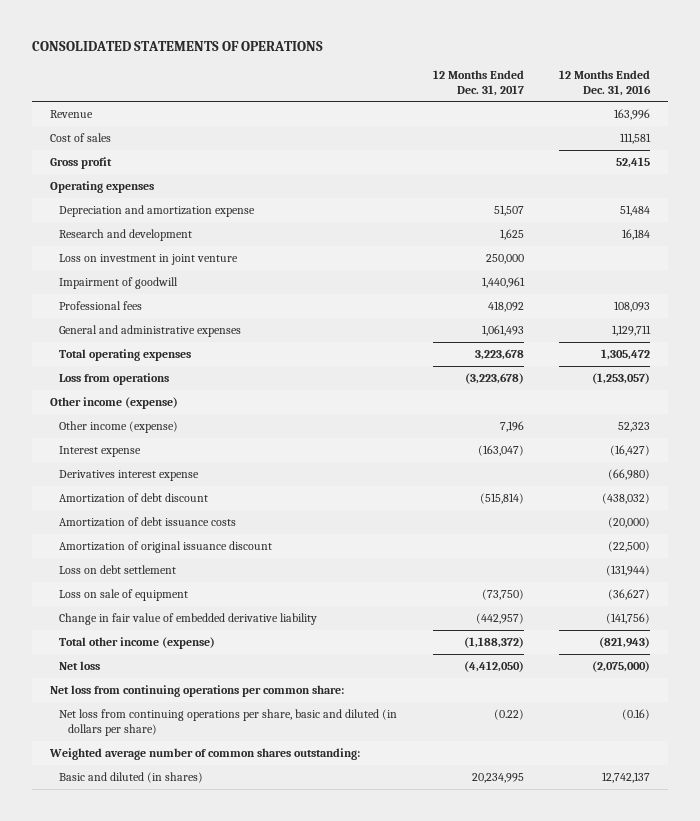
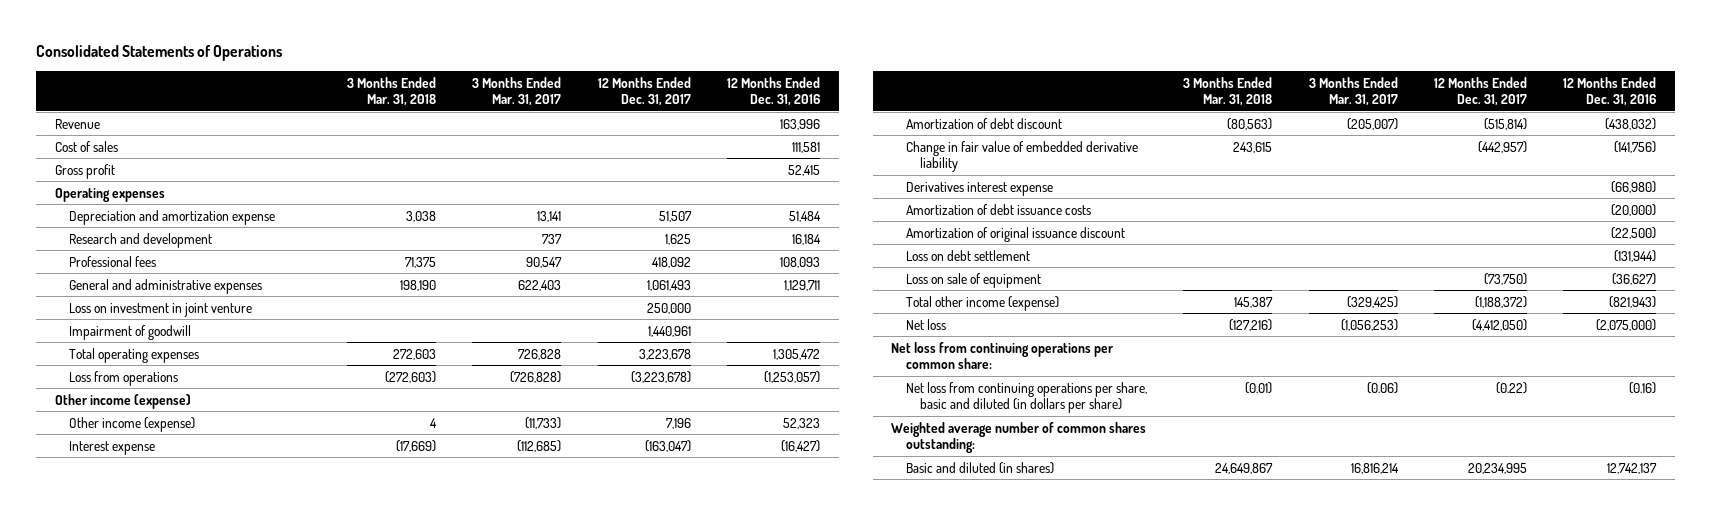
- CONSOLIDATED STATEMENTS OF OPERATIONS
+ Consolidated Statements of Operations
- | 12 Months Ended Dec. 31, 2017 | 12 Months Ended Dec. 31, 2016
+ | 3 Months Ended Mar. 31, 2018 | 3 Months Ended Mar. 31, 2017 | 12 Months Ended Dec. 31, 2017 | 12 Months Ended Dec. 31, 2016
moved down: Loss on investment in joint venture | | | 250,000 |
moved down: Impairment of goodwill | | | 1,440,961 |
moved up: Change in fair value of embedded derivative liability | 243,615 | | (442,957) | (141,756)
moved down: Derivatives interest expense | | | | (66,980)

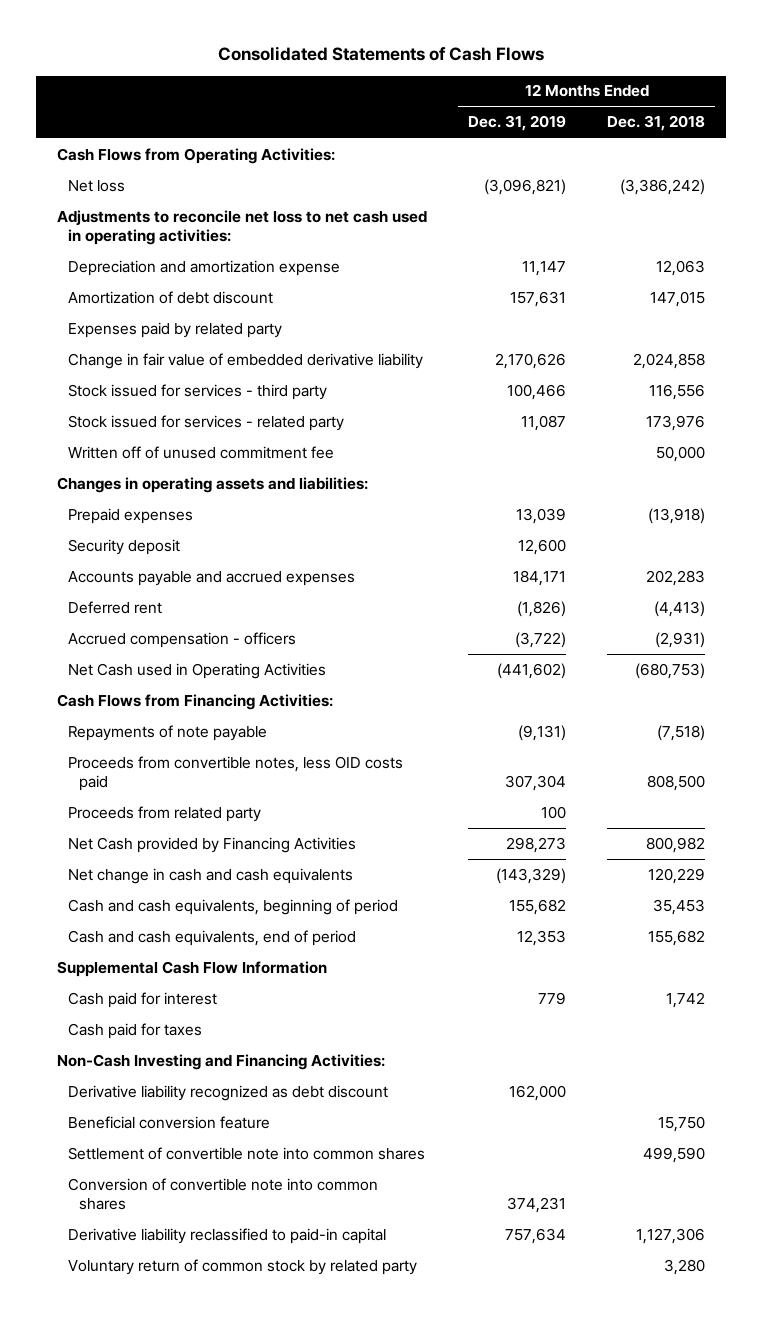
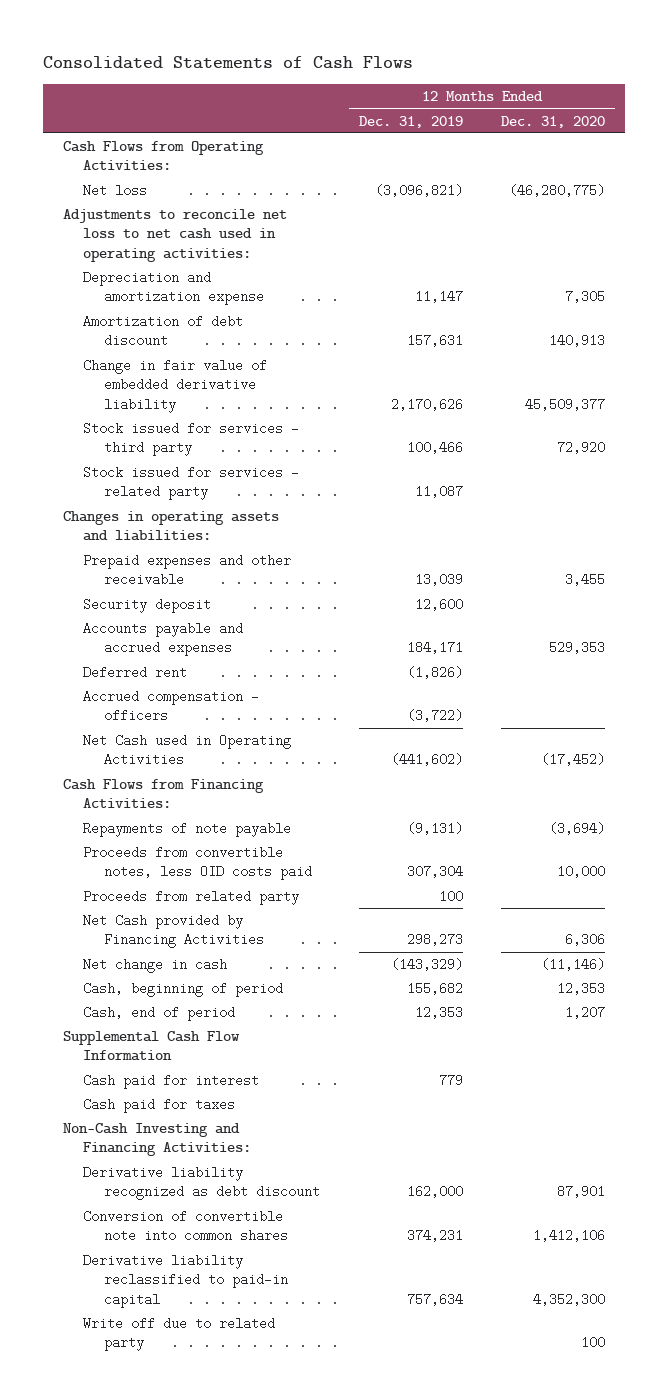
- | 12 Months Ended Dec. 31, 2019 | 12 Months Ended Dec. 31, 2018
+ | 12 Months Ended Dec. 31, 2019 | 12 Months Ended Dec. 31, 2020
- Expenses paid by related party
- Written off of unused commitment fee | | 50,000
- Prepaid expenses | 13,039 | (13,918)
+ Prepaid expenses and other receivable | 13,039 | 3,455
- Net change in cash and cash equivalents | (143,329) | 120,229
- Cash and cash equivalents, beginning of period | 155,682 | 35,453
- Cash and cash equivalents, end of period | 12,353 | 155,682
+ Net change in cash | (143,329) | (11,146)
+ Cash, beginning of period | 155,682 | 12,353
+ Cash, end of period | 12,353 | 1,207
- Beneficial conversion feature | | 15,750
- Settlement of convertible note into common shares | | 499,590
- Voluntary return of common stock by related party | | 3,280
+ Write off due to related party | | 100

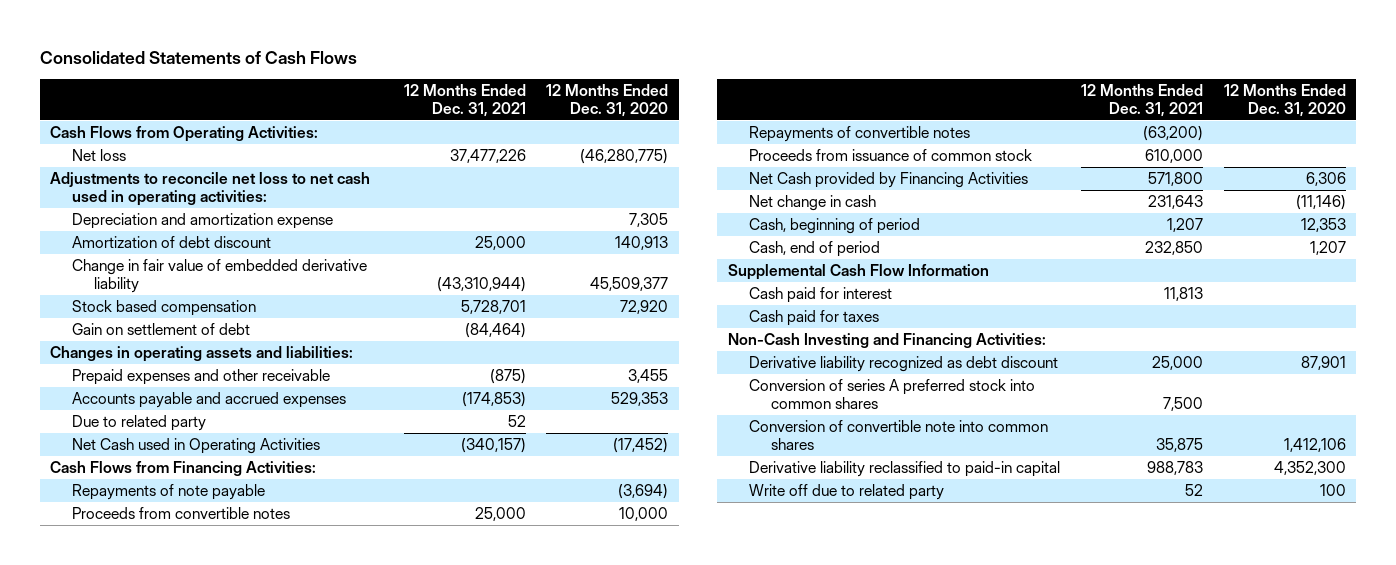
- | 12 Months Ended Dec. 31, 2019 | 12 Months Ended Dec. 31, 2020
+ | 12 Months Ended Dec. 31, 2021 | 12 Months Ended Dec. 31, 2020
- Stock issued for services - third party | 100,466 | 72,920
- Stock issued for services - related party | 11,087 |
+ Stock based compensation | 5,728,701 | 72,920
+ Gain on settlement of debt | (84,464) |
- Security deposit | 12,600 |
- Deferred rent | (1,826) |
- Accrued compensation - officers | (3,722) |
+ Due to related party | 52 |
- Proceeds from convertible notes, less OID costs paid | 307,304 | 10,000
- Proceeds from related party | 100 |
+ Proceeds from convertible notes | 25,000 | 10,000
+ Repayments of convertible notes | (63,200) |
+ Proceeds from issuance of common stock | 610,000 |
+ Conversion of series A preferred stock into common shares | 7,500 |

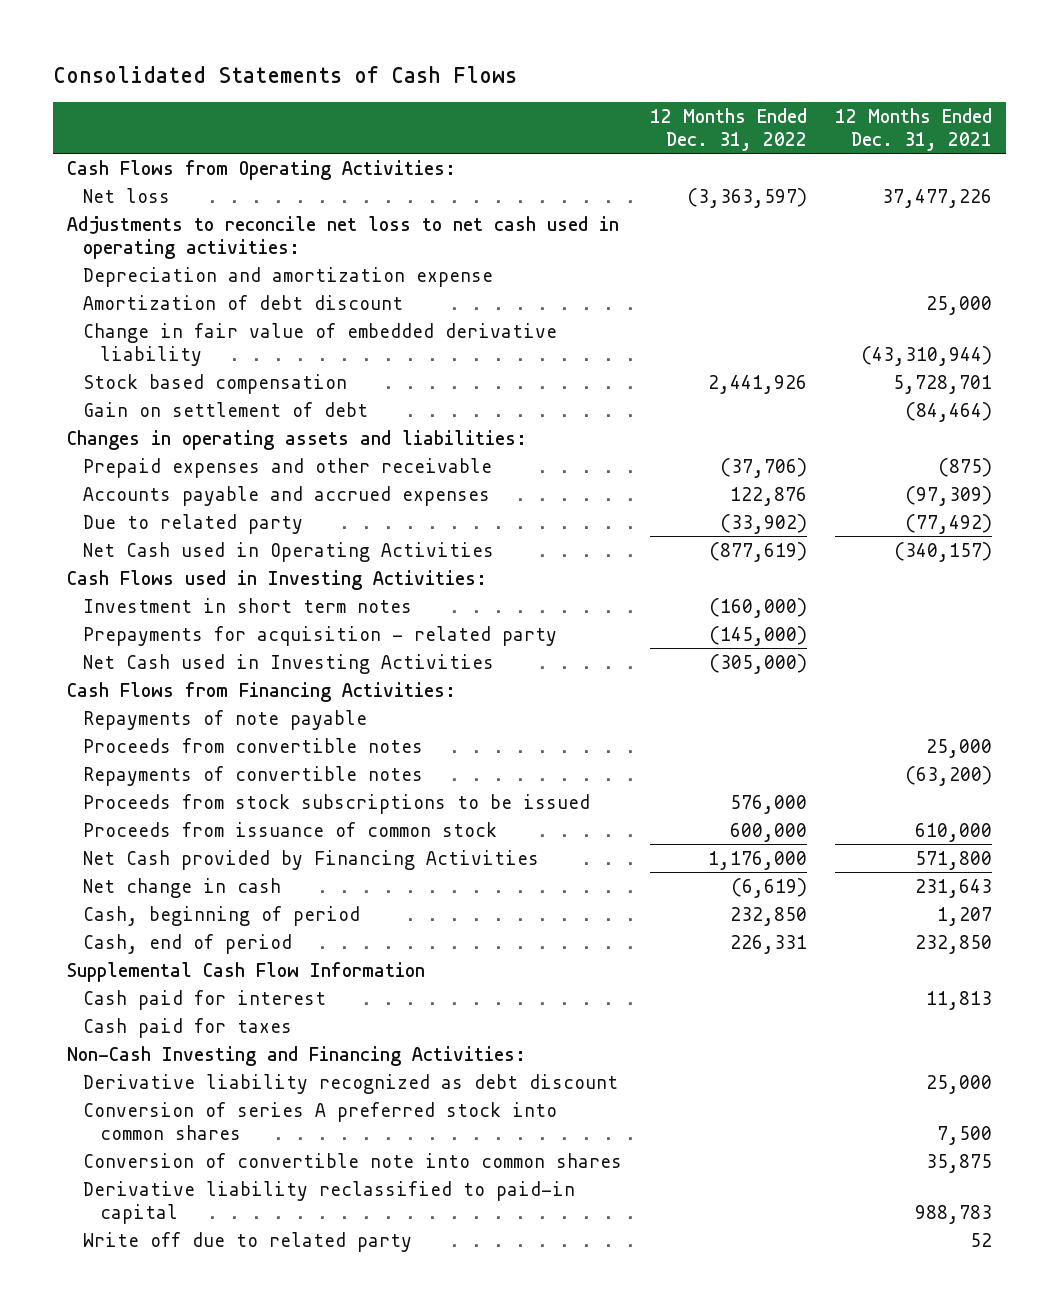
- | 12 Months Ended Dec. 31, 2021 | 12 Months Ended Dec. 31, 2020
+ | 12 Months Ended Dec. 31, 2022 | 12 Months Ended Dec. 31, 2021
- Accounts payable and accrued expenses | (174,853) | 529,353
- Due to related party | 52 |
+ Accounts payable and accrued expenses | 122,876 | (97,309)
+ Due to related party | (33,902) | (77,492)
+ Cash Flows used in Investing Activities:
+ Investment in short term notes | (160,000) |
+ Prepayments for acquisition - related party | (145,000) |
+ Net Cash used in Investing Activities | (305,000) |
+ Proceeds from stock subscriptions to be issued | 576,000 |

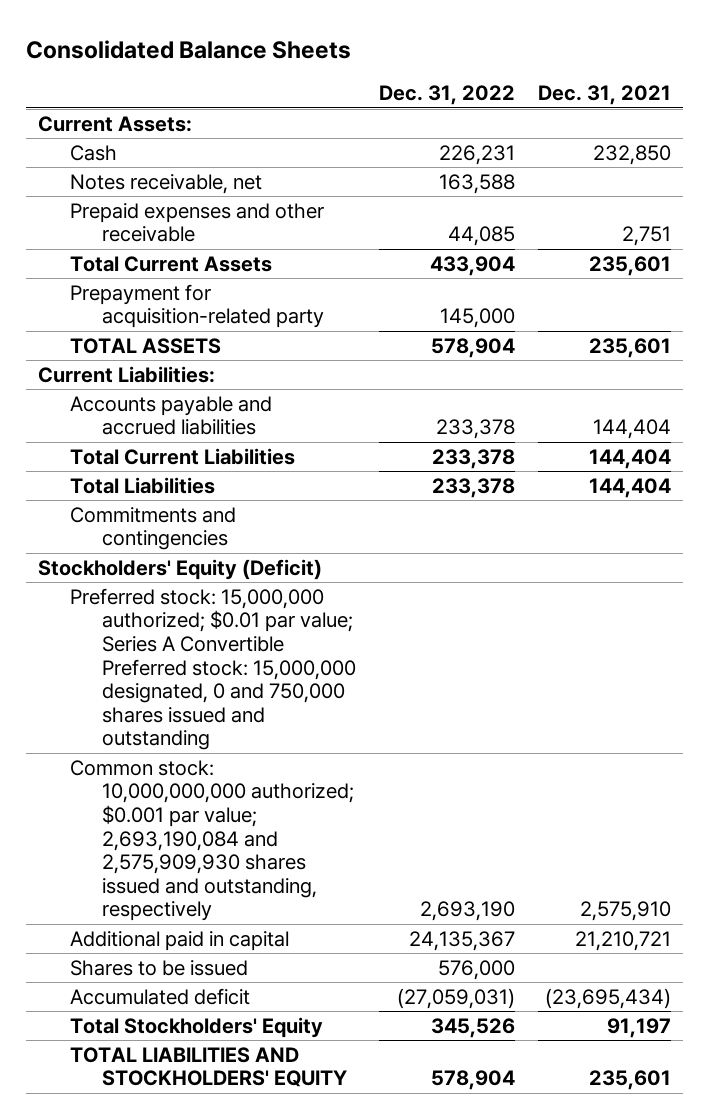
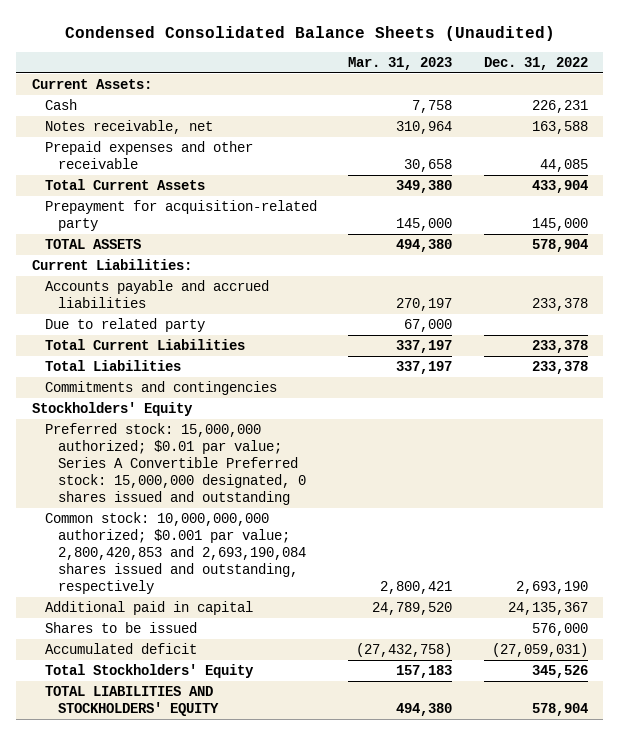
- Consolidated Balance Sheets
+ Condensed Consolidated Balance Sheets (Unaudited)
- | Dec. 31, 2022 | Dec. 31, 2021
+ | Mar. 31, 2023 | Dec. 31, 2022
+ Due to related party | 67,000 |
- Stockholders' Equity (Deficit)
- Preferred stock: 15,000,000 authorized; $0.01 par value; Series A Convertible Preferred stock: 15,000,000 designated, 0 and 750,000 shares issued and outstanding
- Common stock: 10,000,000,000 authorized; $0.001 par value; 2,693,190,084 and 2,575,909,930 shares issued and outstanding, respectively | 2,693,190 | 2,575,910
+ Stockholders' Equity
+ Preferred stock: 15,000,000 authorized; $0.01 par value; Series A Convertible Preferred stock: 15,000,000 designated, 0 shares issued and outstanding
+ Common stock: 10,000,000,000 authorized; $0.001 par value; 2,800,420,853 and 2,693,190,084 shares issued and outstanding, respectively | 2,800,421 | 2,693,190

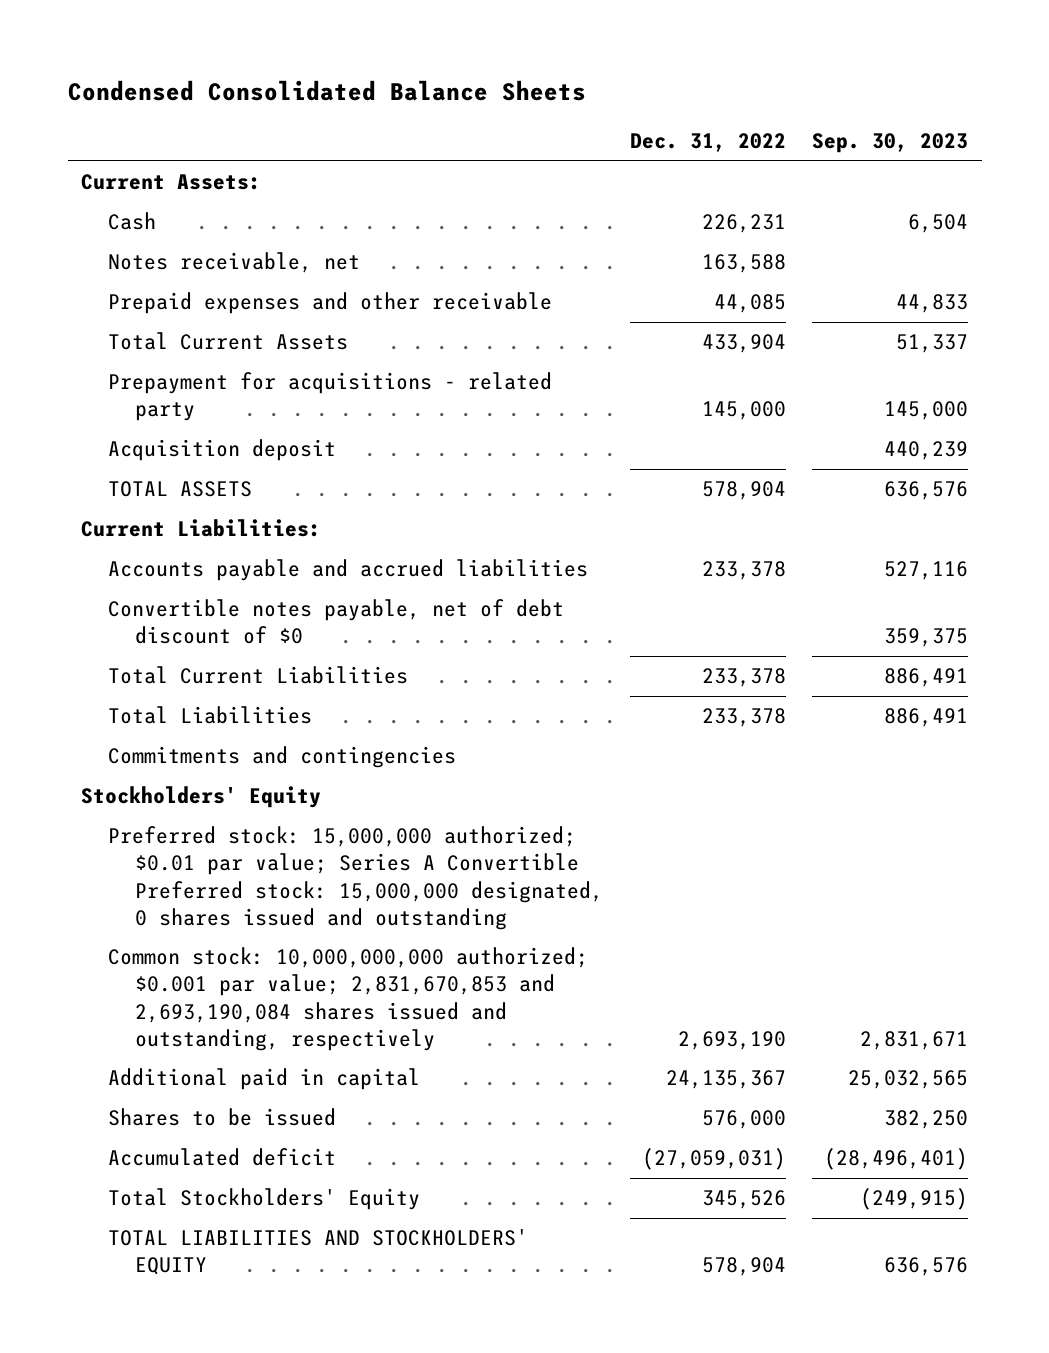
- Condensed Consolidated Balance Sheets (Unaudited)
+ Condensed Consolidated Balance Sheets
- | Mar. 31, 2023 | Dec. 31, 2022
+ | Dec. 31, 2022 | Sep. 30, 2023
- Prepayment for acquisition-related party | 145,000 | 145,000
+ Prepayment for acquisitions - related party | 145,000 | 145,000
+ Acquisition deposit | | 440,239
- Due to related party | 67,000 |
+ Convertible notes payable, net of debt discount of $0 | | 359,375
- Common stock: 10,000,000,000 authorized; $0.001 par value; 2,800,420,853 and 2,693,190,084 shares issued and outstanding, respectively | 2,800,421 | 2,693,190
+ Common stock: 10,000,000,000 authorized; $0.001 par value; 2,831,670,853 and 2,693,190,084 shares issued and outstanding, respectively | 2,693,190 | 2,831,671

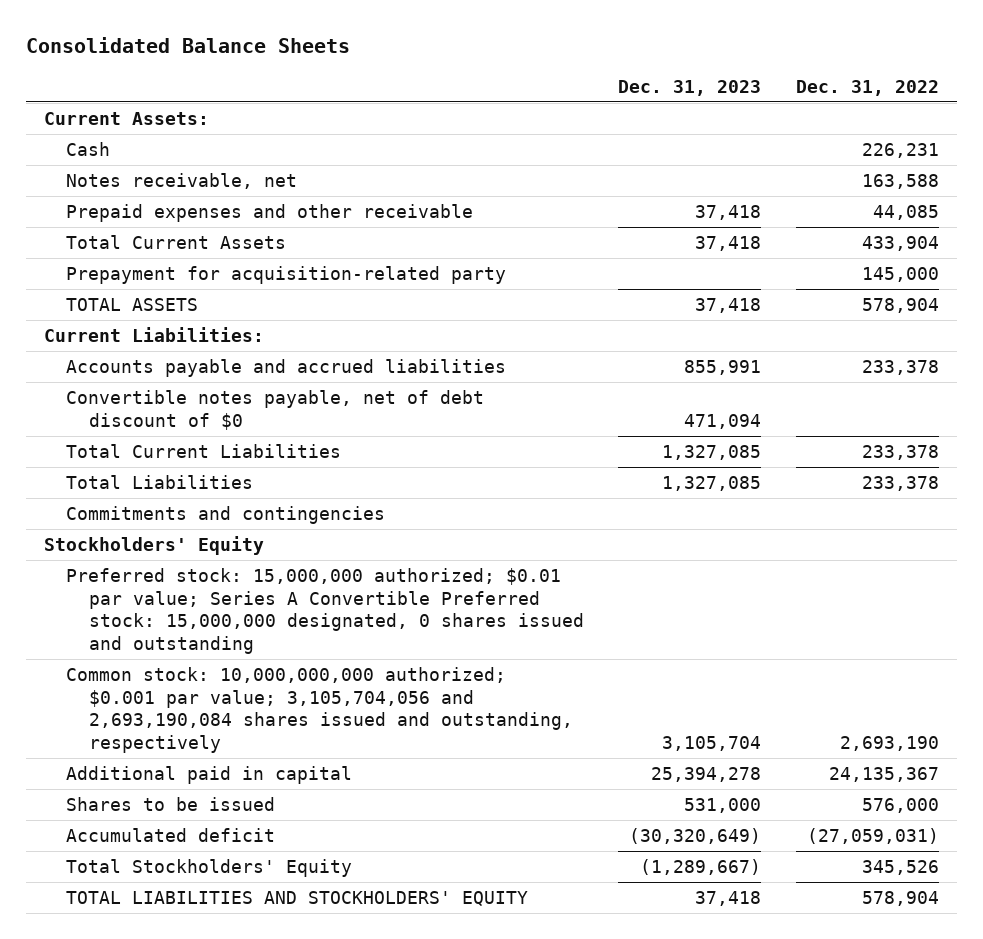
- Condensed Consolidated Balance Sheets
+ Consolidated Balance Sheets
- | Dec. 31, 2022 | Sep. 30, 2023
+ | Dec. 31, 2023 | Dec. 31, 2022
- Prepayment for acquisitions - related party | 145,000 | 145,000
- Acquisition deposit | | 440,239
+ Prepayment for acquisition-related party | | 145,000
- Common stock: 10,000,000,000 authorized; $0.001 par value; 2,831,670,853 and 2,693,190,084 shares issued and outstanding, respectively | 2,693,190 | 2,831,671
+ Common stock: 10,000,000,000 authorized; $0.001 par value; 3,105,704,056 and 2,693,190,084 shares issued and outstanding, respectively | 3,105,704 | 2,693,190

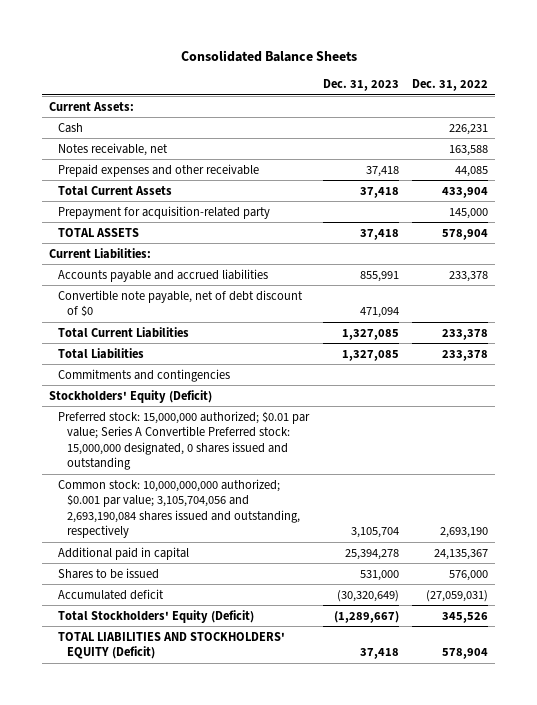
- Convertible notes payable, net of debt discount of $0 | 471,094 |
+ Convertible note payable, net of debt discount of $0 | 471,094 |
- Stockholders' Equity
+ Stockholders' Equity (Deficit)
- Total Stockholders' Equity | (1,289,667) | 345,526
- TOTAL LIABILITIES AND STOCKHOLDERS' EQUITY | 37,418 | 578,904
+ Total Stockholders' Equity (Deficit) | (1,289,667) | 345,526
+ TOTAL LIABILITIES AND STOCKHOLDERS' EQUITY (Deficit) | 37,418 | 578,904

